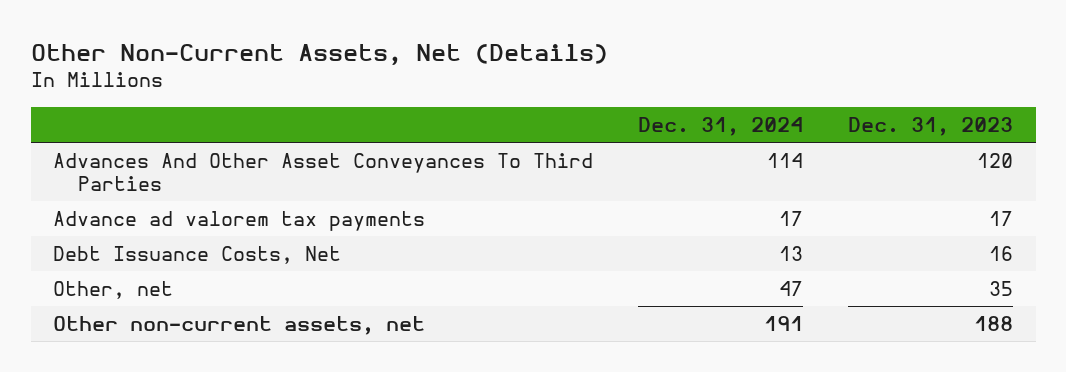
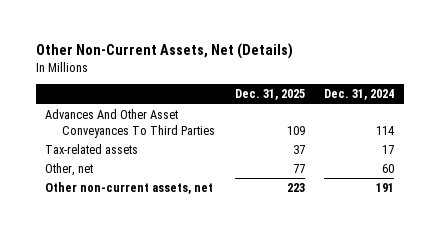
- | Dec. 31, 2024 | Dec. 31, 2023
+ | Dec. 31, 2025 | Dec. 31, 2024
- Advance ad valorem tax payments | 17 | 17
- Debt Issuance Costs, Net | 13 | 16
- Other, net | 47 | 35
+ Tax-related assets | 37 | 17
+ Other, net | 77 | 60

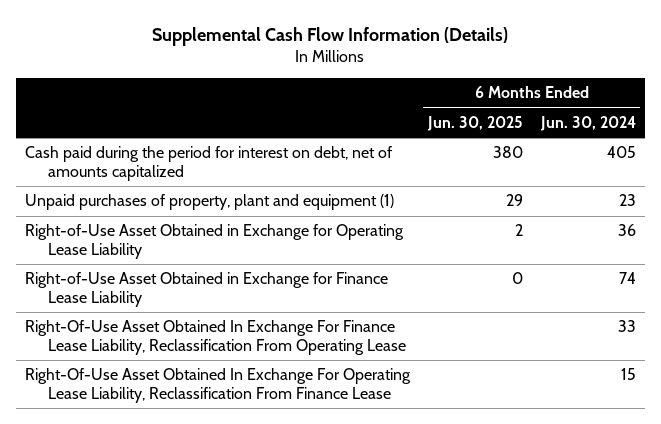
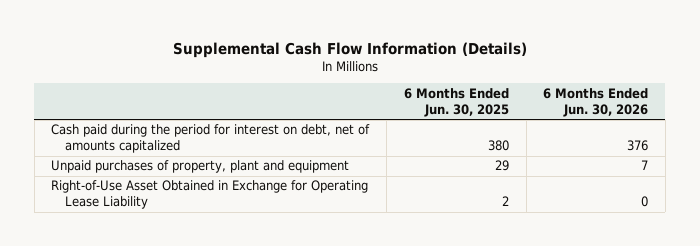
- | 6 Months Ended Jun. 30, 2025 | 6 Months Ended Jun. 30, 2024
+ | 6 Months Ended Jun. 30, 2025 | 6 Months Ended Jun. 30, 2026
- Unpaid purchases of property, plant and equipment (1) | 29 | 23
+ Unpaid purchases of property, plant and equipment | 29 | 7
- Right-of-Use Asset Obtained in Exchange for Finance Lease Liability | 0 | 74
- Right-Of-Use Asset Obtained In Exchange For Finance Lease Liability, Reclassification From Operating Lease | | 33
- Right-Of-Use Asset Obtained In Exchange For Operating Lease Liability, Reclassification From Finance Lease | | 15

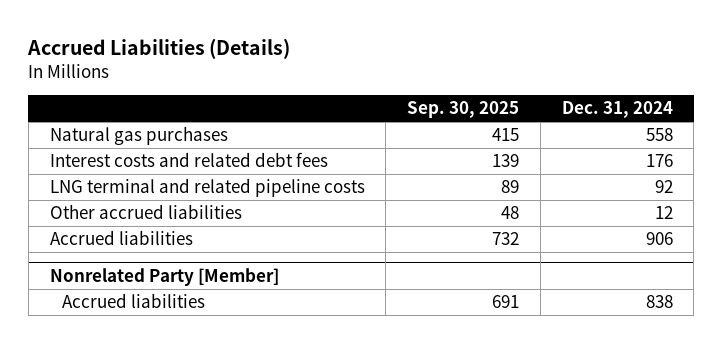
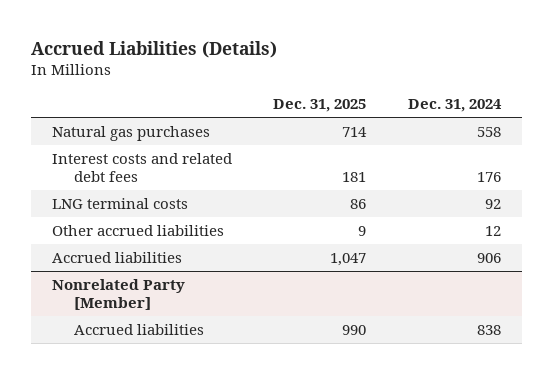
- | Sep. 30, 2025 | Dec. 31, 2024
+ | Dec. 31, 2025 | Dec. 31, 2024
- LNG terminal and related pipeline costs | 89 | 92
+ LNG terminal costs | 86 | 92

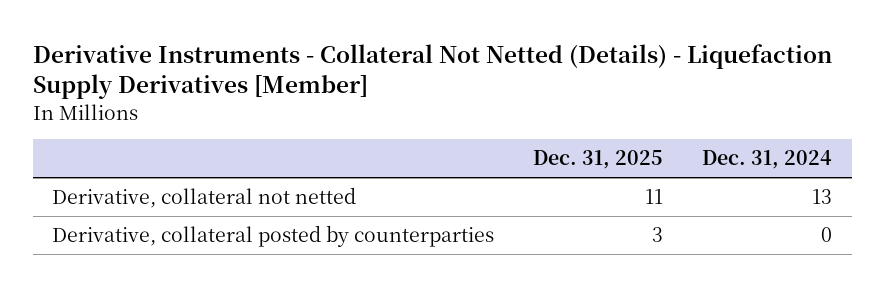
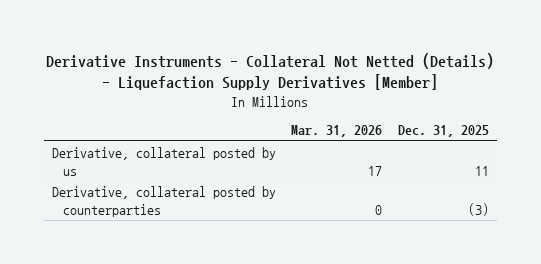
- | Dec. 31, 2025 | Dec. 31, 2024
+ | Mar. 31, 2026 | Dec. 31, 2025
- Derivative, collateral not netted | 11 | 13
- Derivative, collateral posted by counterparties | 3 | 0
+ Derivative, collateral posted by us | 17 | 11
+ Derivative, collateral posted by counterparties | 0 | (3)

